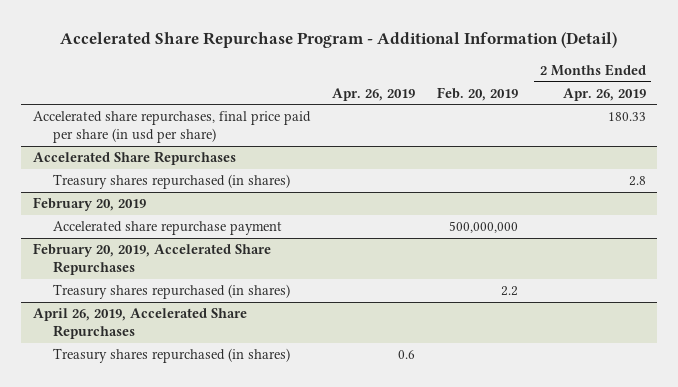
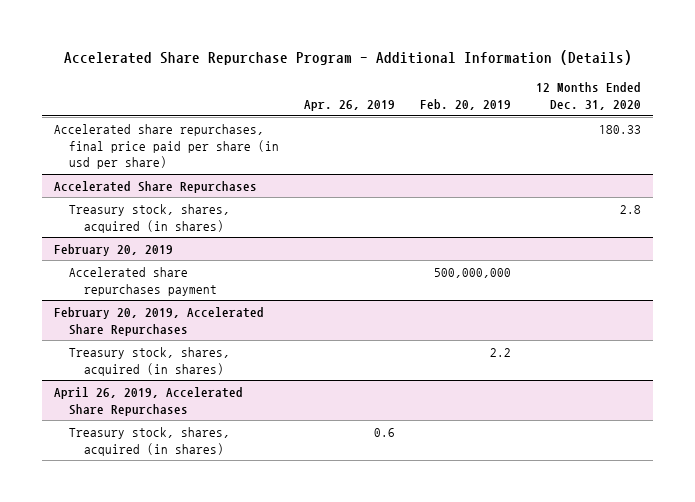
- Accelerated Share Repurchase Program - Additional Information (Detail)
+ Accelerated Share Repurchase Program - Additional Information (Details)
- | Apr. 26, 2019 | Feb. 20, 2019 | 2 Months Ended Apr. 26, 2019
+ | Apr. 26, 2019 | Feb. 20, 2019 | 12 Months Ended Dec. 31, 2020
@ Accelerated Share Repurchases
- Treasury shares repurchased (in shares) | | | 2.8
+ Treasury stock, shares, acquired (in shares) | | | 2.8
@ February 20, 2019
- Accelerated share repurchase payment | | 500,000,000 |
+ Accelerated share repurchases payment | | 500,000,000 |
@ February 20, 2019, Accelerated Share Repurchases
- Treasury shares repurchased (in shares) | | 2.2 |
+ Treasury stock, shares, acquired (in shares) | | 2.2 |
@ April 26, 2019, Accelerated Share Repurchases
- Treasury shares repurchased (in shares) | 0.6 | |
+ Treasury stock, shares, acquired (in shares) | 0.6 | |

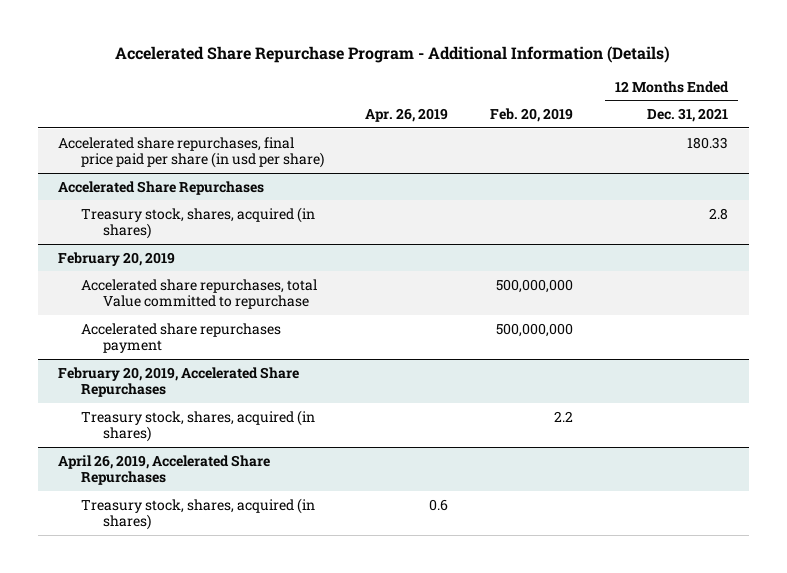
- | Apr. 26, 2019 | Feb. 20, 2019 | 12 Months Ended Dec. 31, 2020
+ | Apr. 26, 2019 | Feb. 20, 2019 | 12 Months Ended Dec. 31, 2021
@ February 20, 2019
+ Accelerated share repurchases, total Value committed to repurchase | | 500,000,000 |

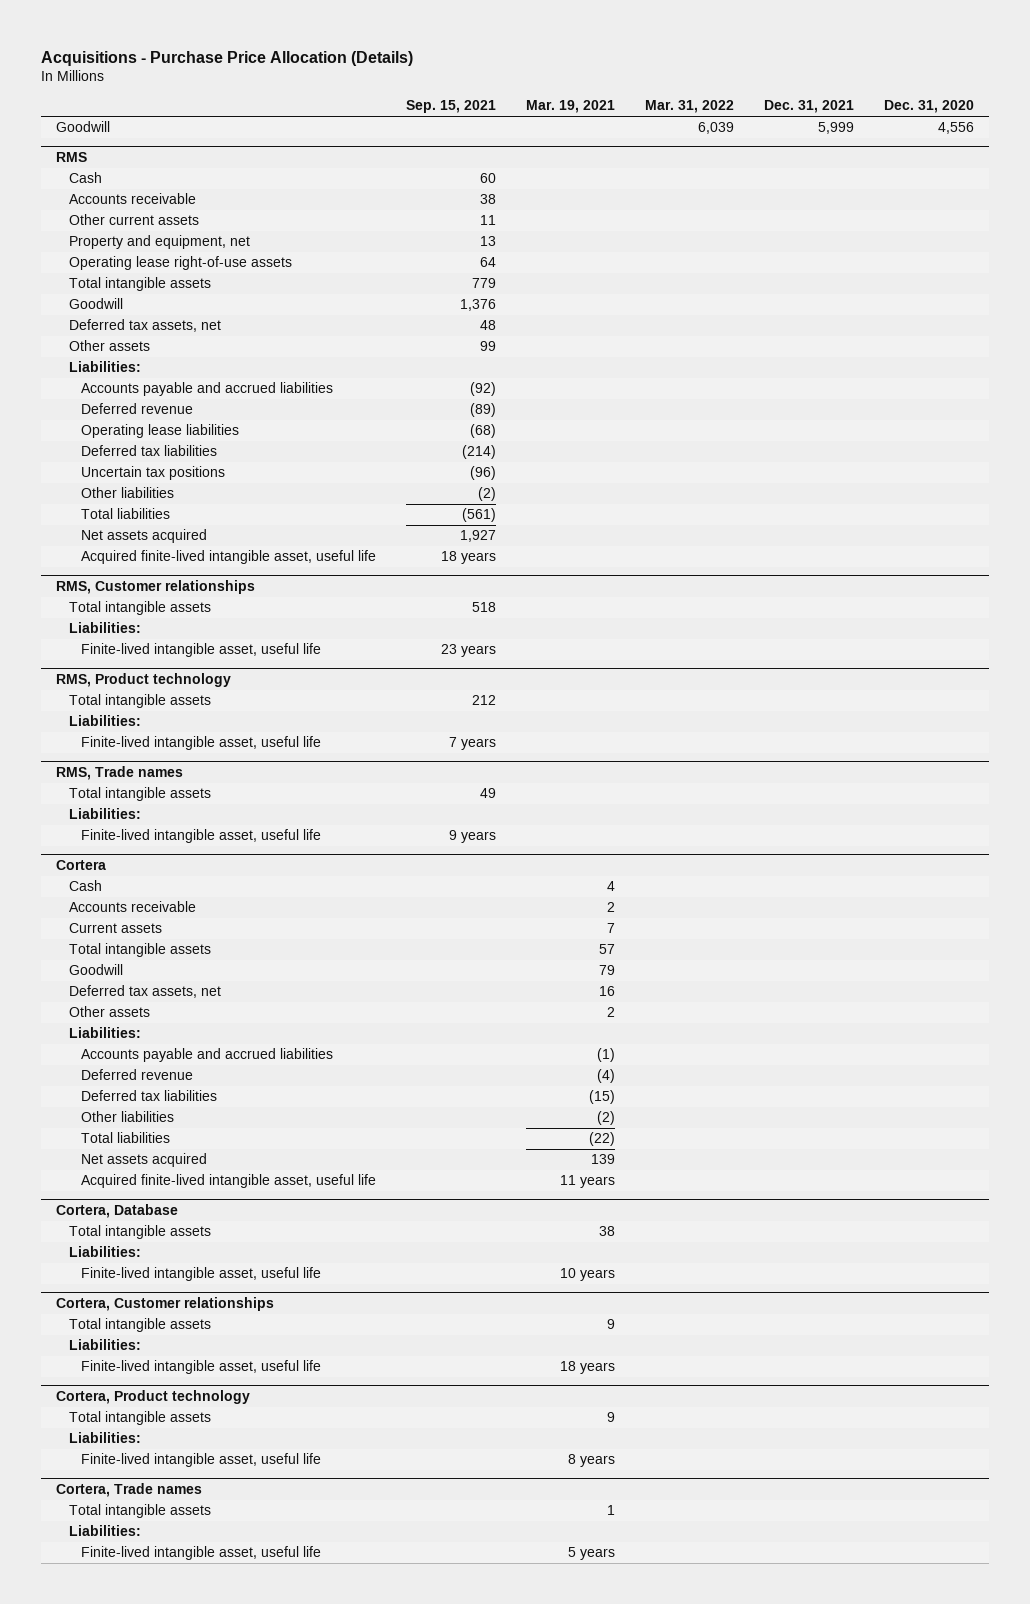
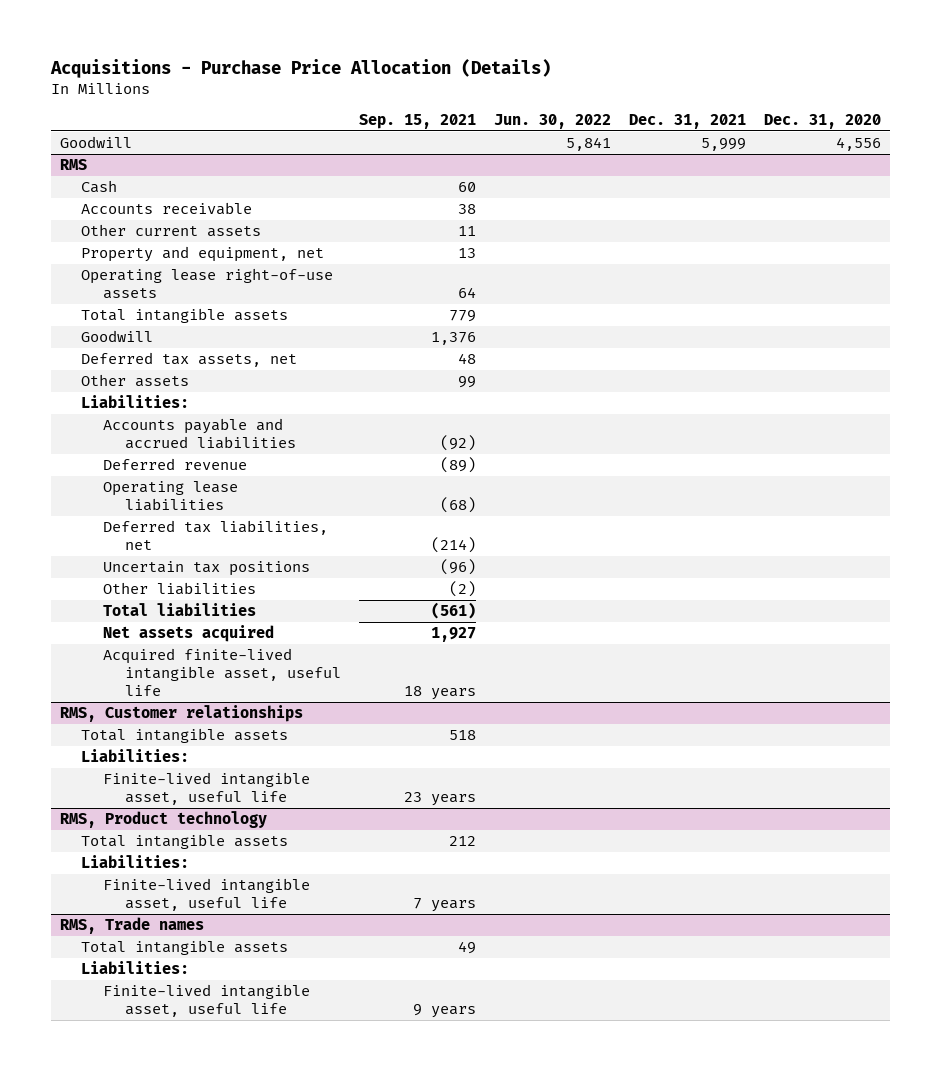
- | Sep. 15, 2021 | Mar. 19, 2021 | Mar. 31, 2022 | Dec. 31, 2021 | Dec. 31, 2020
+ | Sep. 15, 2021 | Jun. 30, 2022 | Dec. 31, 2021 | Dec. 31, 2020
@ RMS
- Deferred tax liabilities | (214) | | | |
+ Deferred tax liabilities, net | (214) | | |
- Cortera
- Cash | | 4 | | |
- Accounts receivable | | 2 | | |
- Current assets | | 7 | | |
- Total intangible assets | | 57 | | |
- Goodwill | | 79 | | |
- Deferred tax assets, net | | 16 | | |
- Other assets | | 2 | | |
- Liabilities:
- Accounts payable and accrued liabilities | | (1) | | |
- Deferred revenue | | (4) | | |
- Deferred tax liabilities | | (15) | | |
- Other liabilities | | (2) | | |
- Total liabilities | | (22) | | |
- Net assets acquired | | 139 | | |
- Acquired finite-lived intangible asset, useful life | | 11 years | | |
- Cortera, Database
- Total intangible assets | | 38 | | |
- Liabilities:
- Finite-lived intangible asset, useful life | | 10 years | | |
- Cortera, Customer relationships
- Total intangible assets | | 9 | | |
- Liabilities:
- Finite-lived intangible asset, useful life | | 18 years | | |
- Cortera, Product technology
- Total intangible assets | | 9 | | |
- Liabilities:
- Finite-lived intangible asset, useful life | | 8 years | | |
- Cortera, Trade names
- Total intangible assets | | 1 | | |
- Liabilities:
- Finite-lived intangible asset, useful life | | 5 years | | |

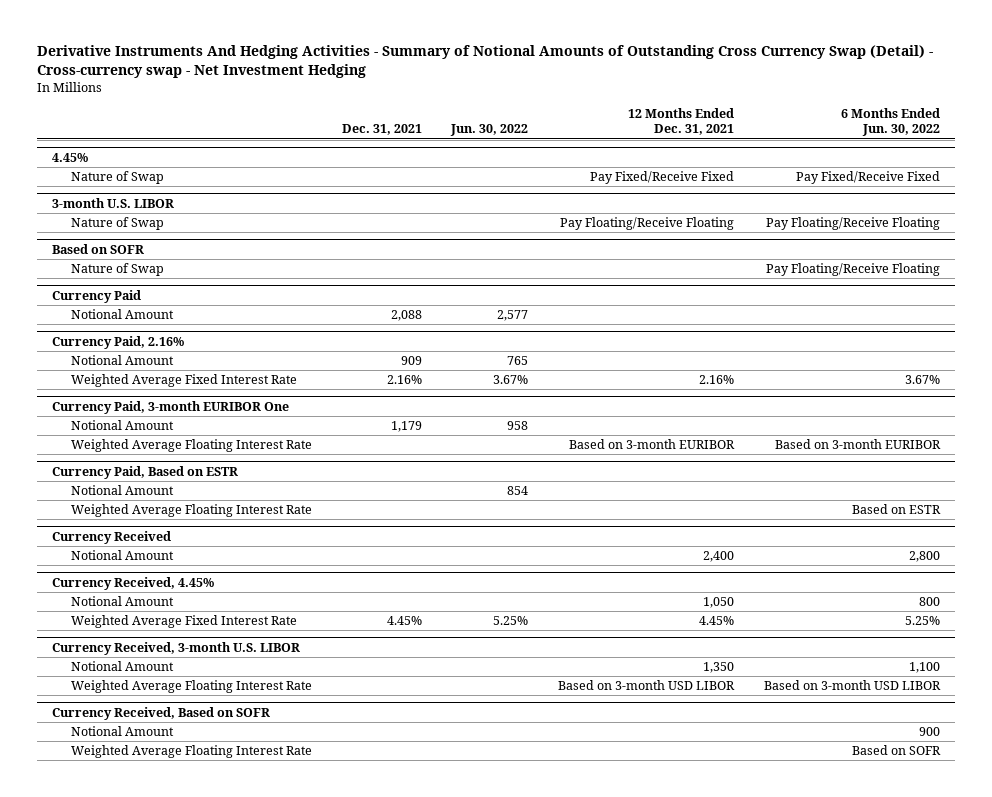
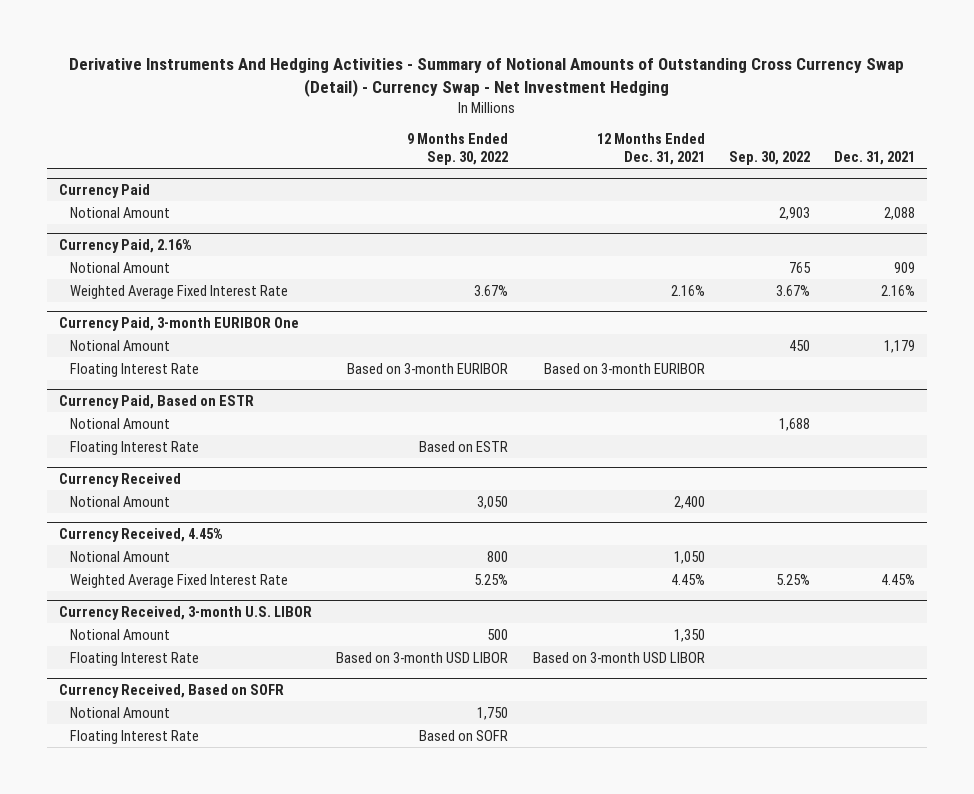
- Derivative Instruments And Hedging Activities - Summary of Notional Amounts of Outstanding Cross Currency Swap (Detail) - Cross-currency swap - Net Investment Hedging
+ Derivative Instruments And Hedging Activities - Summary of Notional Amounts of Outstanding Cross Currency Swap (Detail) - Currency Swap - Net Investment Hedging
- | Dec. 31, 2021 | Jun. 30, 2022 | 12 Months Ended Dec. 31, 2021 | 6 Months Ended Jun. 30, 2022
+ | 9 Months Ended Sep. 30, 2022 | 12 Months Ended Dec. 31, 2021 | Sep. 30, 2022 | Dec. 31, 2021
- 4.45%
- Nature of Swap | | | Pay Fixed/Receive Fixed | Pay Fixed/Receive Fixed
- 3-month U.S. LIBOR
- Nature of Swap | | | Pay Floating/Receive Floating | Pay Floating/Receive Floating
- Based on SOFR
- Nature of Swap | | | | Pay Floating/Receive Floating
@ Currency Paid, 3-month EURIBOR One
- Weighted Average Floating Interest Rate | | | Based on 3-month EURIBOR | Based on 3-month EURIBOR
+ Floating Interest Rate | Based on 3-month EURIBOR | Based on 3-month EURIBOR | |
@ Currency Paid, Based on ESTR
- Weighted Average Floating Interest Rate | | | | Based on ESTR
+ Floating Interest Rate | Based on ESTR | | |
@ Currency Received, 3-month U.S. LIBOR
- Weighted Average Floating Interest Rate | | | Based on 3-month USD LIBOR | Based on 3-month USD LIBOR
+ Floating Interest Rate | Based on 3-month USD LIBOR | Based on 3-month USD LIBOR | |
@ Currency Received, Based on SOFR
- Weighted Average Floating Interest Rate | | | | Based on SOFR
+ Floating Interest Rate | Based on SOFR | | |

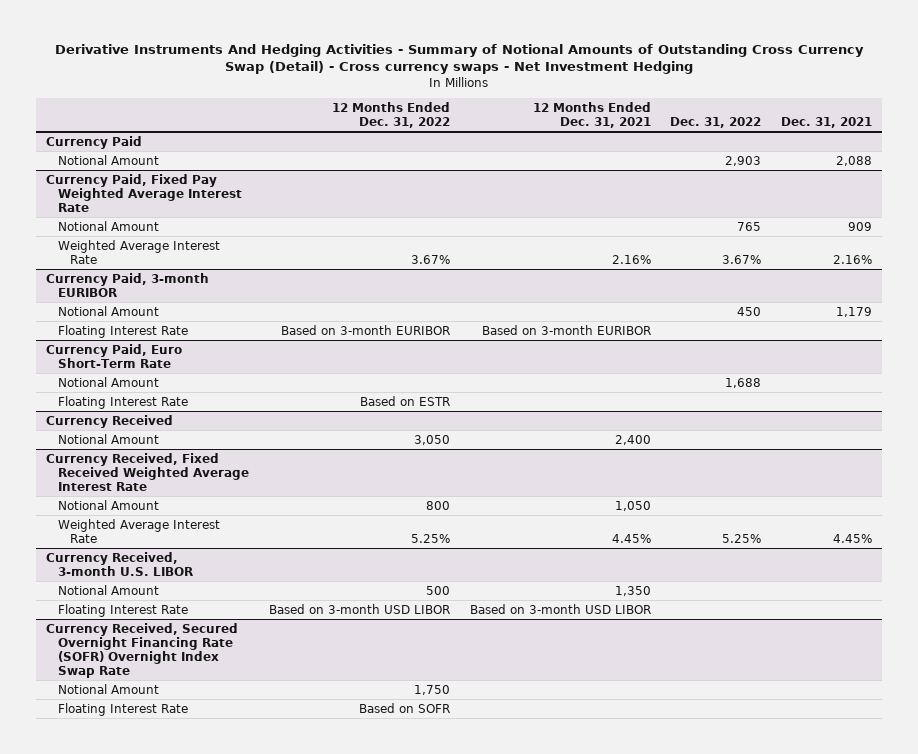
- Derivative Instruments And Hedging Activities - Summary of Notional Amounts of Outstanding Cross Currency Swap (Detail) - Currency Swap - Net Investment Hedging
+ Derivative Instruments And Hedging Activities - Summary of Notional Amounts of Outstanding Cross Currency Swap (Detail) - Cross currency swaps - Net Investment Hedging
- | 9 Months Ended Sep. 30, 2022 | 12 Months Ended Dec. 31, 2021 | Sep. 30, 2022 | Dec. 31, 2021
+ | 12 Months Ended Dec. 31, 2022 | 12 Months Ended Dec. 31, 2021 | Dec. 31, 2022 | Dec. 31, 2021
- Currency Paid, 2.16%
+ Currency Paid, Fixed Pay Weighted Average Interest Rate
- Weighted Average Fixed Interest Rate | 3.67% | 2.16% | 3.67% | 2.16%
- Currency Paid, 3-month EURIBOR One
+ Weighted Average Interest Rate | 3.67% | 2.16% | 3.67% | 2.16%
+ Currency Paid, 3-month EURIBOR
- Currency Paid, Based on ESTR
- Notional Amount | | | 1,688 |
- Floating Interest Rate | Based on ESTR | | |
+ Currency Paid, Euro Short-Term Rate
+ Notional Amount | | | 1,688 |
+ Floating Interest Rate | Based on ESTR | | |
- Currency Received, 4.45%
+ Currency Received, Fixed Received Weighted Average Interest Rate
- Weighted Average Fixed Interest Rate | 5.25% | 4.45% | 5.25% | 4.45%
+ Weighted Average Interest Rate | 5.25% | 4.45% | 5.25% | 4.45%
- Currency Received, Based on SOFR
- Notional Amount | 1,750 | | |
- Floating Interest Rate | Based on SOFR | | |
+ Currency Received, Secured Overnight Financing Rate (SOFR) Overnight Index Swap Rate
+ Notional Amount | 1,750 | | |
+ Floating Interest Rate | Based on SOFR | | |

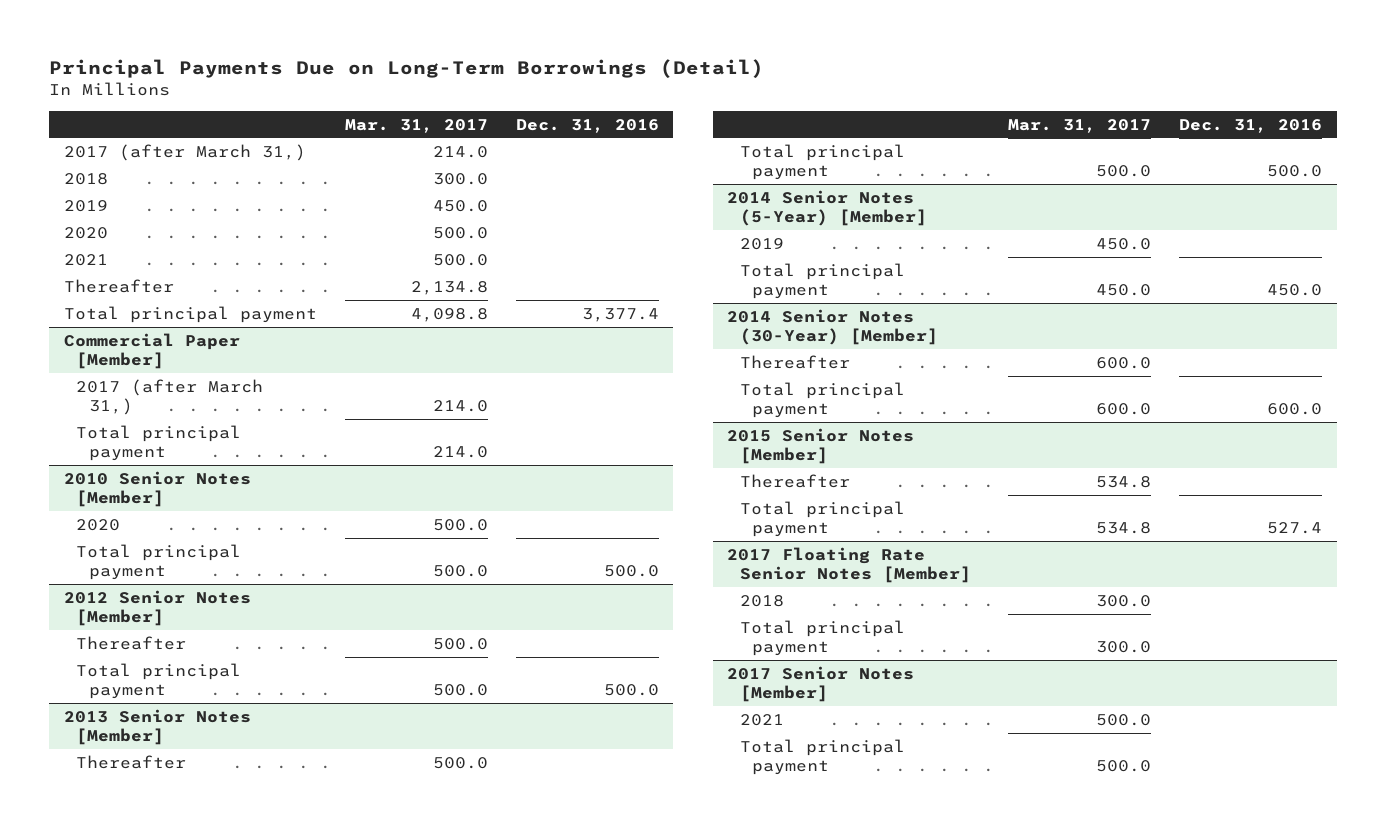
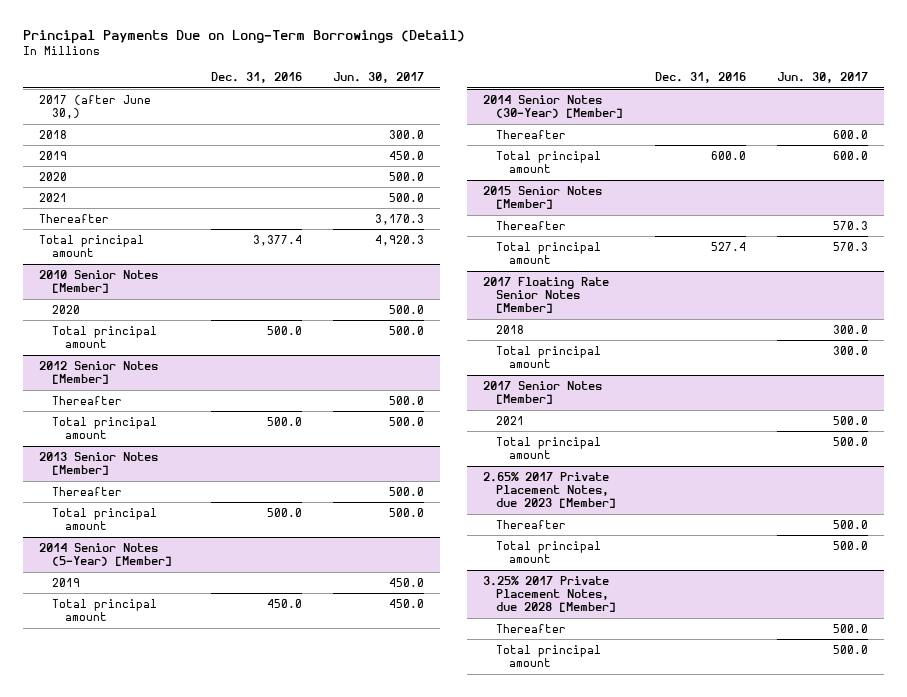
- | Mar. 31, 2017 | Dec. 31, 2016
+ | Dec. 31, 2016 | Jun. 30, 2017
- 2017 (after March 31,) | 214.0 |
+ 2017 (after June 30,)
- Total principal payment | 4,098.8 | 3,377.4
- Commercial Paper [Member]
- 2017 (after March 31,) | 214.0 |
- Total principal payment | 214.0 |
+ Total principal amount | 3,377.4 | 4,920.3
@ 2010 Senior Notes [Member]
- Total principal payment | 500.0 | 500.0
+ Total principal amount | 500.0 | 500.0
@ 2012 Senior Notes [Member]
- Total principal payment | 500.0 | 500.0
+ Total principal amount | 500.0 | 500.0
@ 2013 Senior Notes [Member]
- Total principal payment | 500.0 | 500.0
+ Total principal amount | 500.0 | 500.0
@ 2014 Senior Notes (5-Year) [Member]
- Total principal payment | 450.0 | 450.0
+ Total principal amount | 450.0 | 450.0
@ 2014 Senior Notes (30-Year) [Member]
- Total principal payment | 600.0 | 600.0
+ Total principal amount | 600.0 | 600.0
@ 2015 Senior Notes [Member]
- Total principal payment | 534.8 | 527.4
+ Total principal amount | 527.4 | 570.3
@ 2017 Floating Rate Senior Notes [Member]
- Total principal payment | 300.0 |
+ Total principal amount | | 300.0
@ 2017 Senior Notes [Member]
- Total principal payment | 500.0 |
+ Total principal amount | | 500.0
+ 2.65% 2017 Private Placement Notes, due 2023 [Member]
+ Thereafter | | 500.0
+ Total principal amount | | 500.0
+ 3.25% 2017 Private Placement Notes, due 2028 [Member]
+ Thereafter | | 500.0
+ Total principal amount | | 500.0

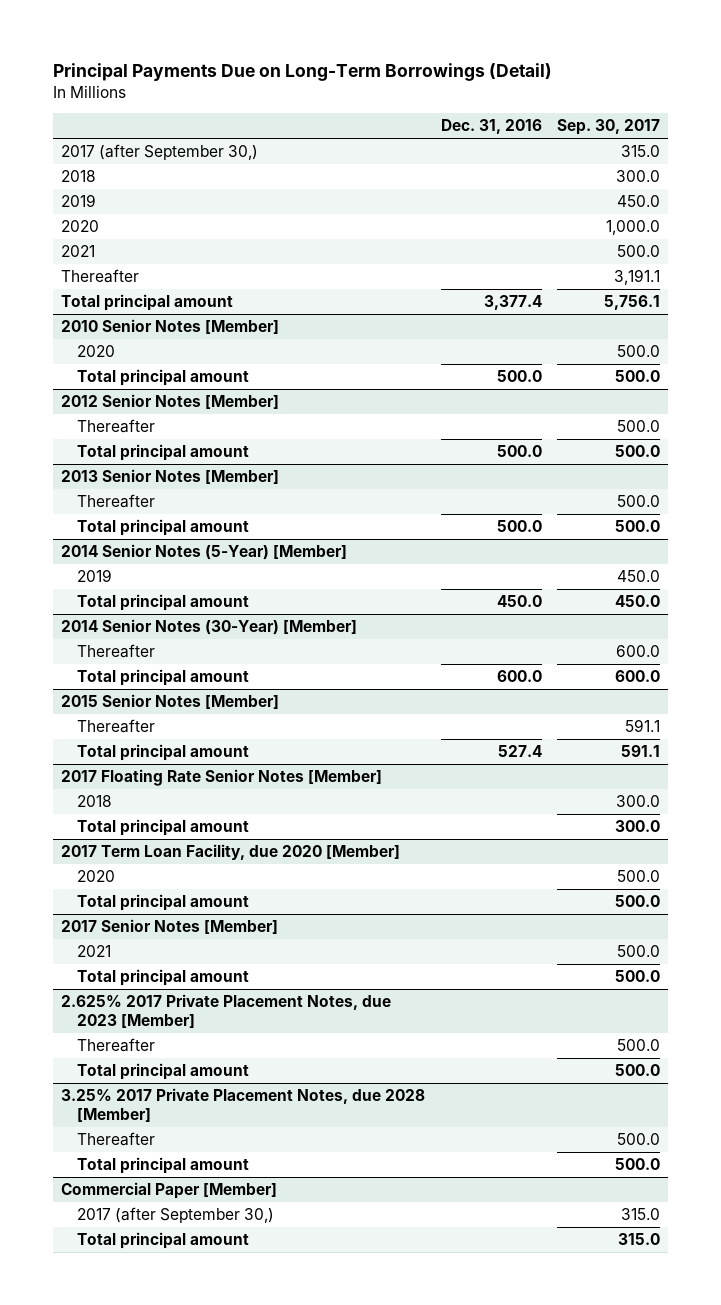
- | Dec. 31, 2016 | Jun. 30, 2017
+ | Dec. 31, 2016 | Sep. 30, 2017
- 2017 (after June 30,)
+ 2017 (after September 30,) | | 315.0
+ 2017 Term Loan Facility, due 2020 [Member]
+ 2020 | | 500.0
+ Total principal amount | | 500.0
- 2.65% 2017 Private Placement Notes, due 2023 [Member]
+ 2.625% 2017 Private Placement Notes, due 2023 [Member]
+ Commercial Paper [Member]
+ 2017 (after September 30,) | | 315.0
+ Total principal amount | | 315.0

